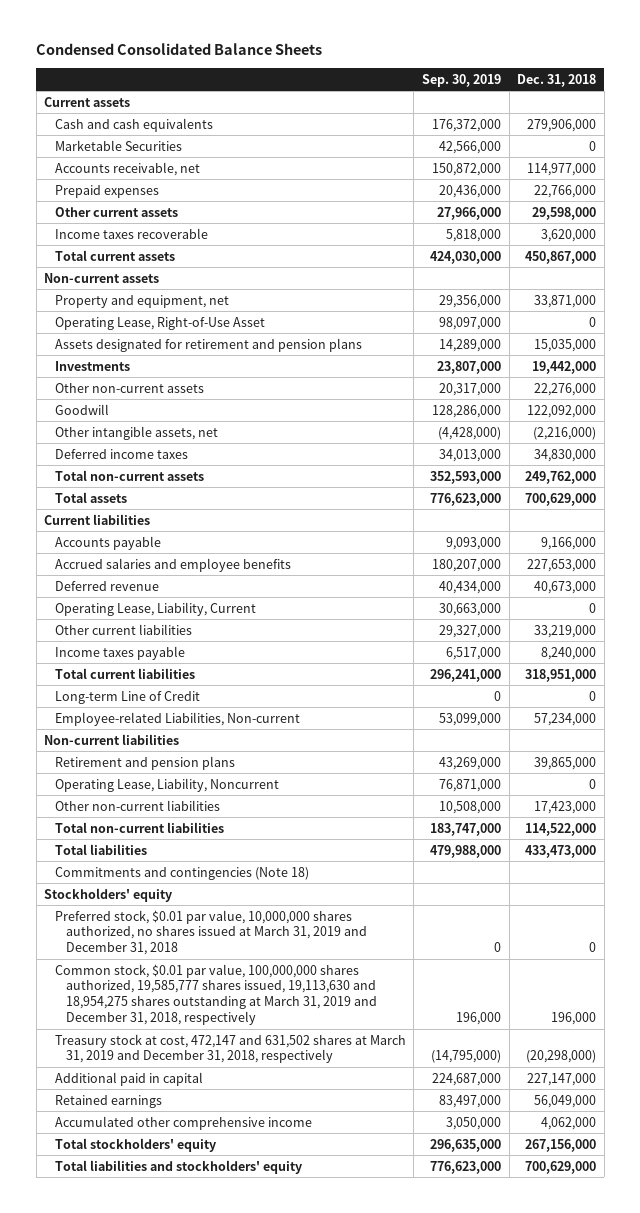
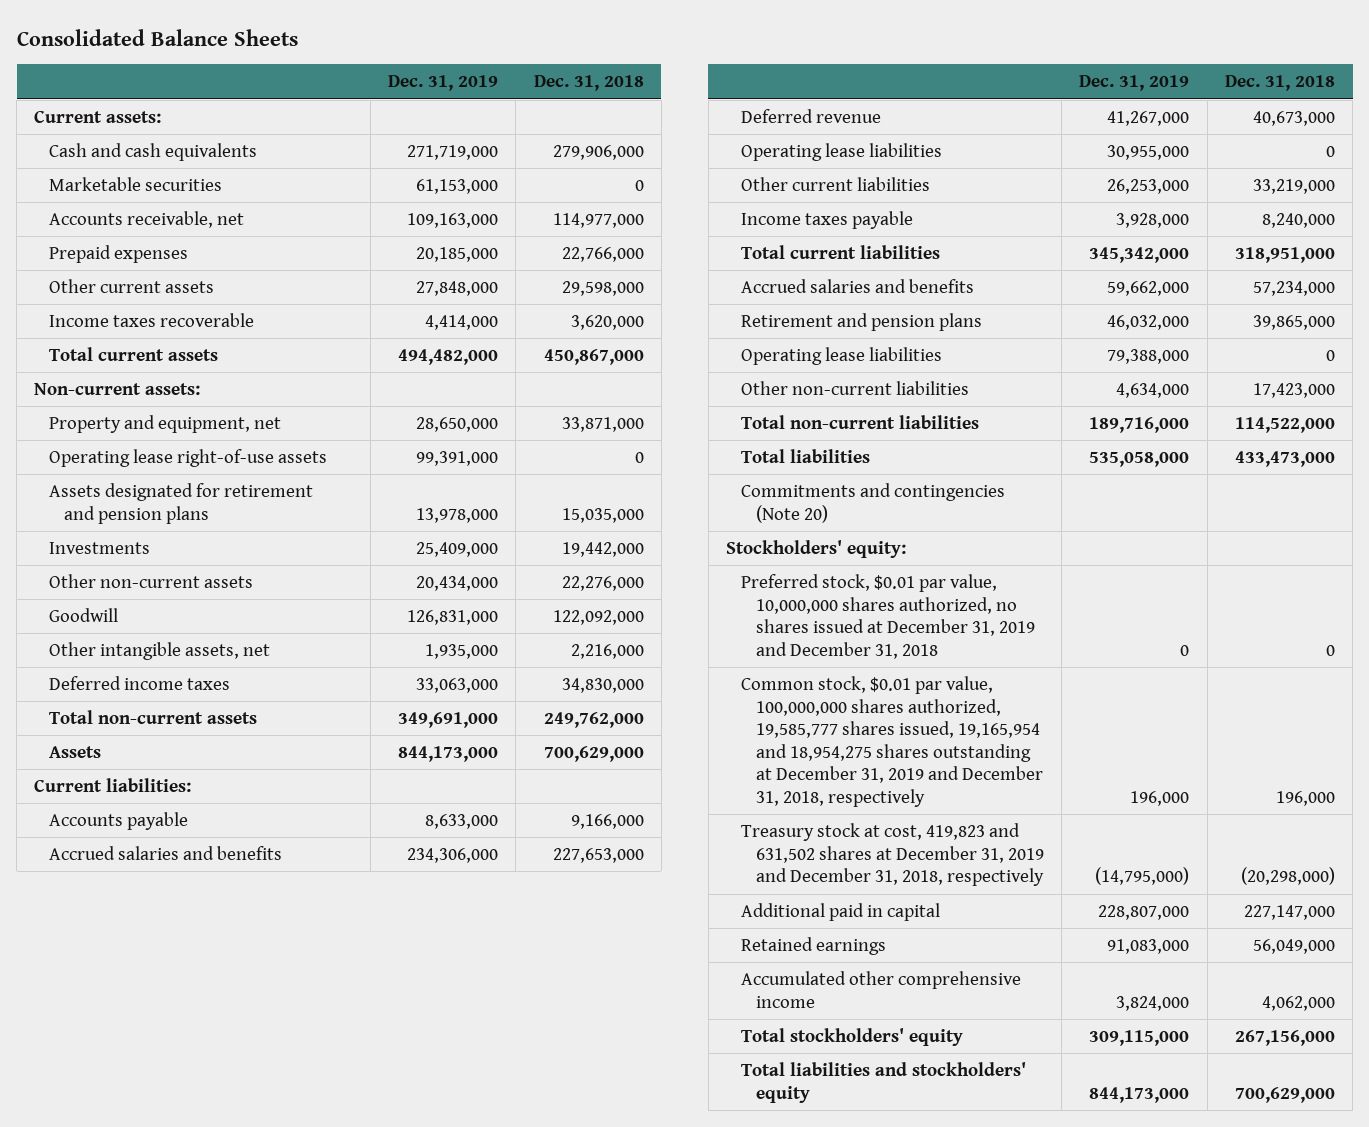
- Condensed Consolidated Balance Sheets
+ Consolidated Balance Sheets
- | Sep. 30, 2019 | Dec. 31, 2018
+ | Dec. 31, 2019 | Dec. 31, 2018
- Current assets
+ Current assets:
- Marketable Securities | 42,566,000 | 0
+ Marketable securities | 61,153,000 | 0
- Non-current assets
+ Non-current assets:
- Operating Lease, Right-of-Use Asset | 98,097,000 | 0
+ Operating lease right-of-use assets | 99,391,000 | 0
- Other intangible assets, net | (4,428,000) | (2,216,000)
+ Other intangible assets, net | 1,935,000 | 2,216,000
- Total assets | 776,623,000 | 700,629,000
- Current liabilities
+ Assets | 844,173,000 | 700,629,000
+ Current liabilities:
- Accrued salaries and employee benefits | 180,207,000 | 227,653,000
+ Accrued salaries and benefits | 234,306,000 | 227,653,000
- Operating Lease, Liability, Current | 30,663,000 | 0
+ Operating lease liabilities | 30,955,000 | 0
- Long-term Line of Credit | 0 | 0
- Employee-related Liabilities, Non-current | 53,099,000 | 57,234,000
- Non-current liabilities
+ Accrued salaries and benefits | 59,662,000 | 57,234,000
- Operating Lease, Liability, Noncurrent | 76,871,000 | 0
+ Operating lease liabilities | 79,388,000 | 0
- Commitments and contingencies (Note 18)
- Stockholders' equity
- Preferred stock, $0.01 par value, 10,000,000 shares authorized, no shares issued at March 31, 2019 and December 31, 2018 | 0 | 0
- Common stock, $0.01 par value, 100,000,000 shares authorized, 19,585,777 shares issued, 19,113,630 and 18,954,275 shares outstanding at March 31, 2019 and December 31, 2018, respectively | 196,000 | 196,000
- Treasury stock at cost, 472,147 and 631,502 shares at March 31, 2019 and December 31, 2018, respectively | (14,795,000) | (20,298,000)
+ Commitments and contingencies (Note 20)
+ Stockholders' equity:
+ Preferred stock, $0.01 par value, 10,000,000 shares authorized, no shares issued at December 31, 2019 and December 31, 2018 | 0 | 0
+ Common stock, $0.01 par value, 100,000,000 shares authorized, 19,585,777 shares issued, 19,165,954 and 18,954,275 shares outstanding at December 31, 2019 and December 31, 2018, respectively | 196,000 | 196,000
+ Treasury stock at cost, 419,823 and 631,502 shares at December 31, 2019 and December 31, 2018, respectively | (14,795,000) | (20,298,000)

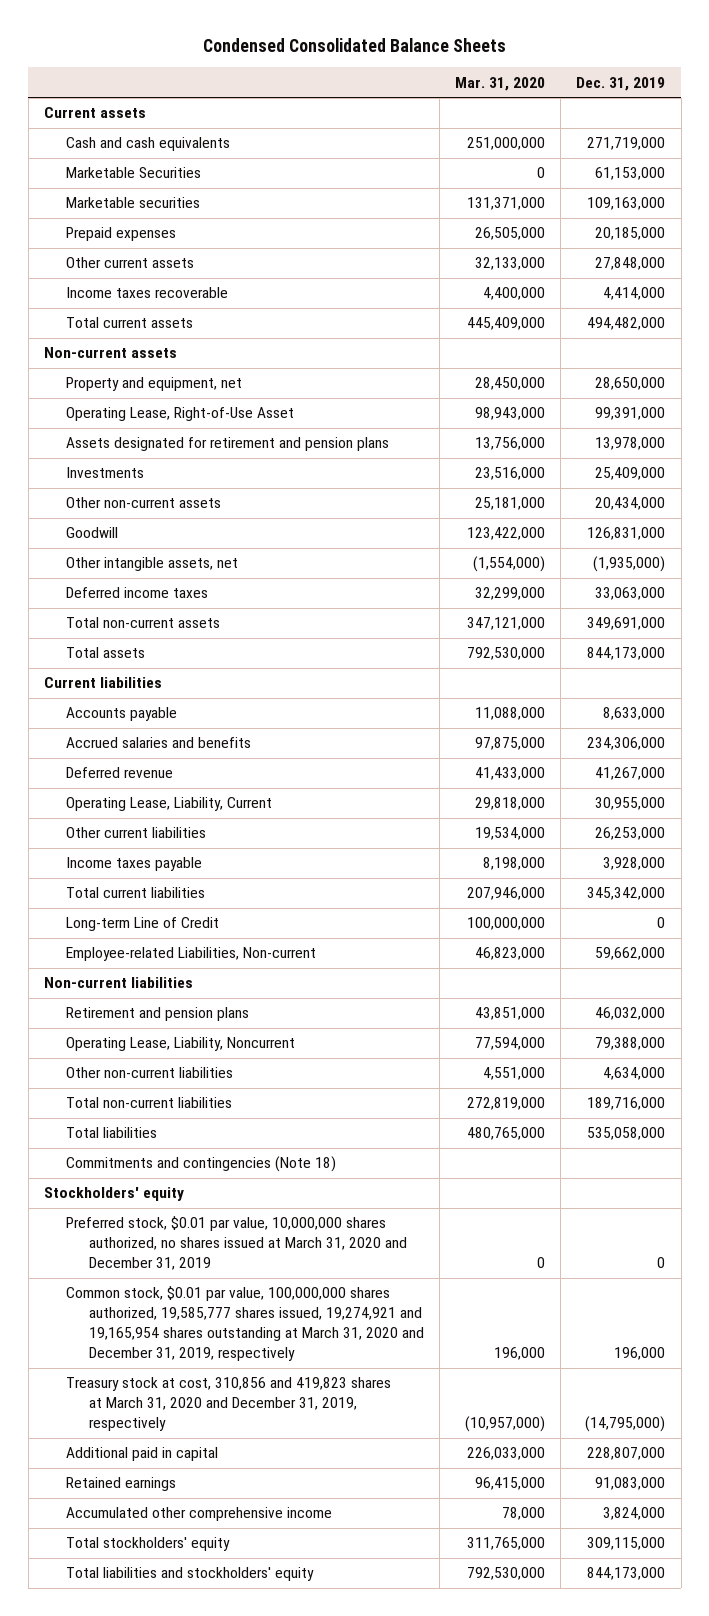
- Consolidated Balance Sheets
+ Condensed Consolidated Balance Sheets
- | Dec. 31, 2019 | Dec. 31, 2018
+ | Mar. 31, 2020 | Dec. 31, 2019
- Current assets:
+ Current assets
- Marketable securities | 61,153,000 | 0
- Accounts receivable, net | 109,163,000 | 114,977,000
+ Marketable Securities | 0 | 61,153,000
+ Marketable securities | 131,371,000 | 109,163,000
- Non-current assets:
+ Non-current assets
- Operating lease right-of-use assets | 99,391,000 | 0
+ Operating Lease, Right-of-Use Asset | 98,943,000 | 99,391,000
- Other intangible assets, net | 1,935,000 | 2,216,000
+ Other intangible assets, net | (1,554,000) | (1,935,000)
- Assets | 844,173,000 | 700,629,000
- Current liabilities:
+ Total assets | 792,530,000 | 844,173,000
+ Current liabilities
- Operating lease liabilities | 30,955,000 | 0
+ Operating Lease, Liability, Current | 29,818,000 | 30,955,000
- Accrued salaries and benefits | 59,662,000 | 57,234,000
+ Long-term Line of Credit | 100,000,000 | 0
+ Employee-related Liabilities, Non-current | 46,823,000 | 59,662,000
+ Non-current liabilities
- Operating lease liabilities | 79,388,000 | 0
+ Operating Lease, Liability, Noncurrent | 77,594,000 | 79,388,000
- Commitments and contingencies (Note 20)
- Stockholders' equity:
- Preferred stock, $0.01 par value, 10,000,000 shares authorized, no shares issued at December 31, 2019 and December 31, 2018 | 0 | 0
- Common stock, $0.01 par value, 100,000,000 shares authorized, 19,585,777 shares issued, 19,165,954 and 18,954,275 shares outstanding at December 31, 2019 and December 31, 2018, respectively | 196,000 | 196,000
- Treasury stock at cost, 419,823 and 631,502 shares at December 31, 2019 and December 31, 2018, respectively | (14,795,000) | (20,298,000)
+ Commitments and contingencies (Note 18)
+ Stockholders' equity
+ Preferred stock, $0.01 par value, 10,000,000 shares authorized, no shares issued at March 31, 2020 and December 31, 2019 | 0 | 0
+ Common stock, $0.01 par value, 100,000,000 shares authorized, 19,585,777 shares issued, 19,274,921 and 19,165,954 shares outstanding at March 31, 2020 and December 31, 2019, respectively | 196,000 | 196,000
+ Treasury stock at cost, 310,856 and 419,823 shares at March 31, 2020 and December 31, 2019, respectively | (10,957,000) | (14,795,000)

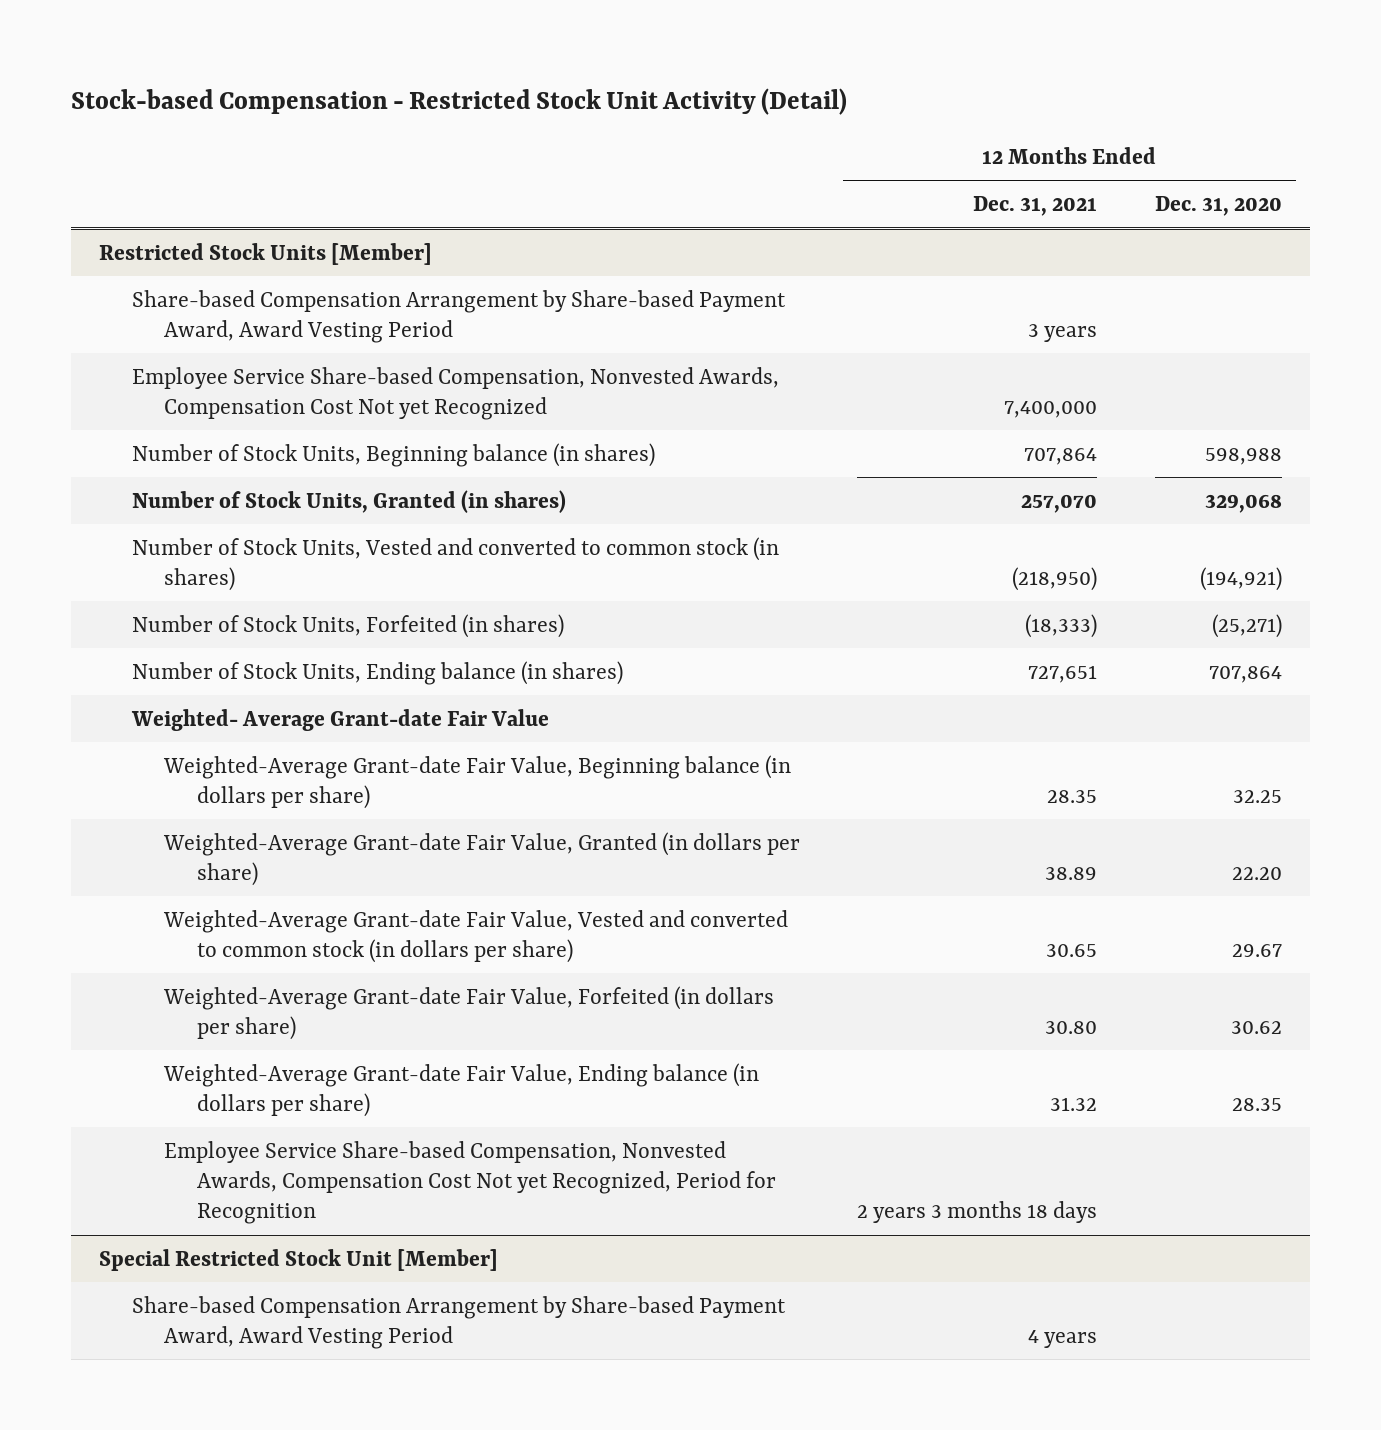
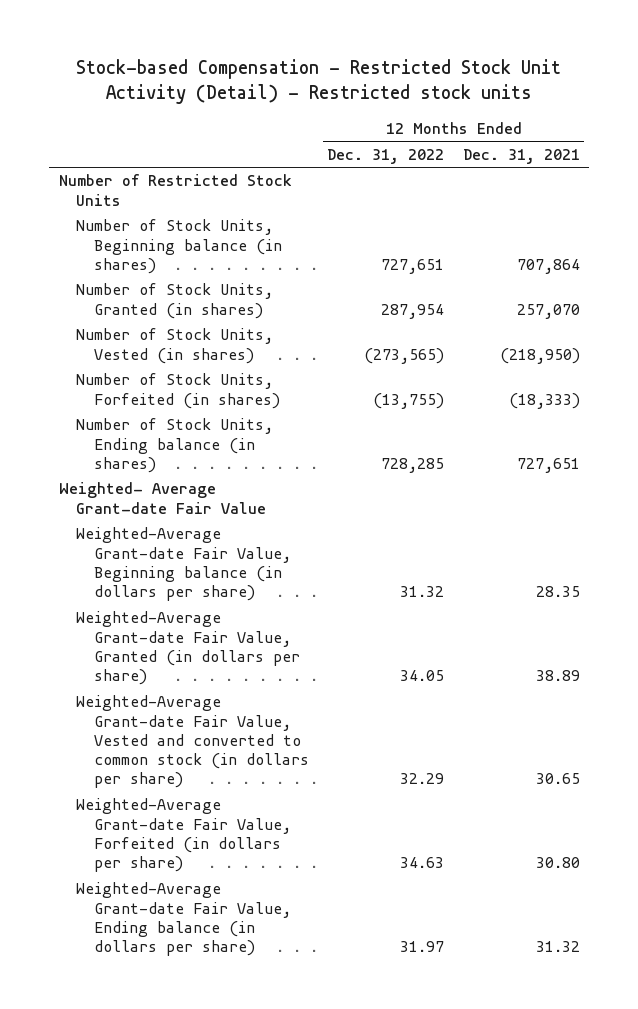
- Stock-based Compensation - Restricted Stock Unit Activity (Detail)
+ Stock-based Compensation - Restricted Stock Unit Activity (Detail) - Restricted stock units
- | 12 Months Ended Dec. 31, 2021 | 12 Months Ended Dec. 31, 2020
+ | 12 Months Ended Dec. 31, 2022 | 12 Months Ended Dec. 31, 2021
- Restricted Stock Units [Member]
- Share-based Compensation Arrangement by Share-based Payment Award, Award Vesting Period | 3 years |
- Employee Service Share-based Compensation, Nonvested Awards, Compensation Cost Not yet Recognized | 7,400,000 |
+ Number of Restricted Stock Units
- Number of Stock Units, Vested and converted to common stock (in shares) | (218,950) | (194,921)
+ Number of Stock Units, Vested (in shares) | (273,565) | (218,950)
- Employee Service Share-based Compensation, Nonvested Awards, Compensation Cost Not yet Recognized, Period for Recognition | 2 years 3 months 18 days |
- Special Restricted Stock Unit [Member]
- Share-based Compensation Arrangement by Share-based Payment Award, Award Vesting Period | 4 years |

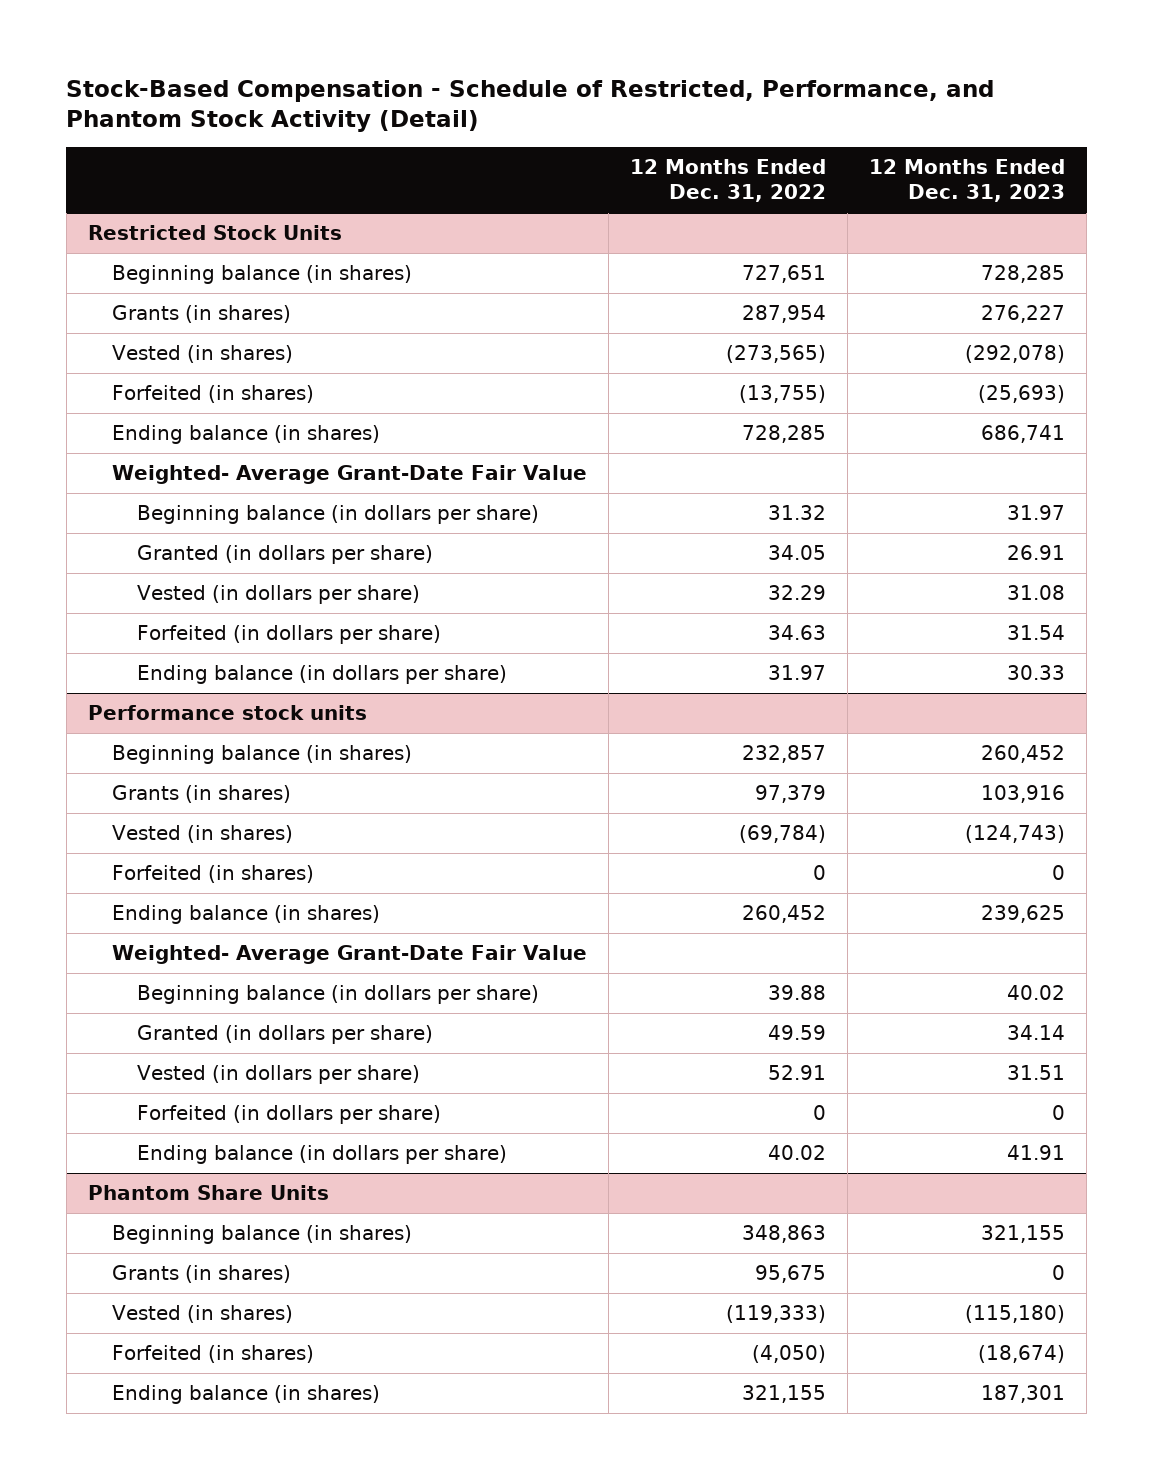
- Stock-based Compensation - Restricted Stock Unit Activity (Detail) - Restricted stock units
+ Stock-Based Compensation - Schedule of Restricted, Performance, and Phantom Stock Activity (Detail)
- | 12 Months Ended Dec. 31, 2022 | 12 Months Ended Dec. 31, 2021
+ | 12 Months Ended Dec. 31, 2022 | 12 Months Ended Dec. 31, 2023
- Number of Restricted Stock Units
- Number of Stock Units, Beginning balance (in shares) | 727,651 | 707,864
- Number of Stock Units, Granted (in shares) | 287,954 | 257,070
- Number of Stock Units, Vested (in shares) | (273,565) | (218,950)
- Number of Stock Units, Forfeited (in shares) | (13,755) | (18,333)
- Number of Stock Units, Ending balance (in shares) | 728,285 | 727,651
- Weighted- Average Grant-date Fair Value
- Weighted-Average Grant-date Fair Value, Beginning balance (in dollars per share) | 31.32 | 28.35
- Weighted-Average Grant-date Fair Value, Granted (in dollars per share) | 34.05 | 38.89
- Weighted-Average Grant-date Fair Value, Vested and converted to common stock (in dollars per share) | 32.29 | 30.65
- Weighted-Average Grant-date Fair Value, Forfeited (in dollars per share) | 34.63 | 30.80
- Weighted-Average Grant-date Fair Value, Ending balance (in dollars per share) | 31.97 | 31.32
+ Restricted Stock Units
+ Beginning balance (in shares) | 727,651 | 728,285
+ Grants (in shares) | 287,954 | 276,227
+ Vested (in shares) | (273,565) | (292,078)
+ Forfeited (in shares) | (13,755) | (25,693)
+ Ending balance (in shares) | 728,285 | 686,741
+ Weighted- Average Grant-Date Fair Value
+ Beginning balance (in dollars per share) | 31.32 | 31.97
+ Granted (in dollars per share) | 34.05 | 26.91
+ Vested (in dollars per share) | 32.29 | 31.08
+ Forfeited (in dollars per share) | 34.63 | 31.54
+ Ending balance (in dollars per share) | 31.97 | 30.33
+ Performance stock units
+ Beginning balance (in shares) | 232,857 | 260,452
+ Grants (in shares) | 97,379 | 103,916
+ Vested (in shares) | (69,784) | (124,743)
+ Forfeited (in shares) | 0 | 0
+ Ending balance (in shares) | 260,452 | 239,625
+ Weighted- Average Grant-Date Fair Value
+ Beginning balance (in dollars per share) | 39.88 | 40.02
+ Granted (in dollars per share) | 49.59 | 34.14
+ Vested (in dollars per share) | 52.91 | 31.51
+ Forfeited (in dollars per share) | 0 | 0
+ Ending balance (in dollars per share) | 40.02 | 41.91
+ Phantom Share Units
+ Beginning balance (in shares) | 348,863 | 321,155
+ Grants (in shares) | 95,675 | 0
+ Vested (in shares) | (119,333) | (115,180)
+ Forfeited (in shares) | (4,050) | (18,674)
+ Ending balance (in shares) | 321,155 | 187,301

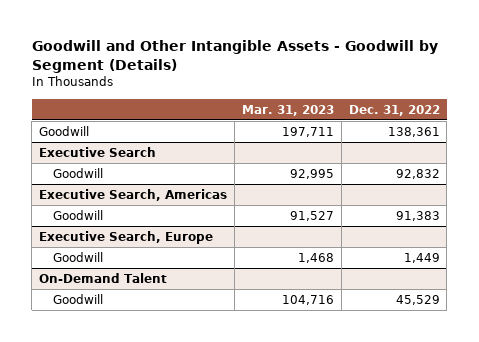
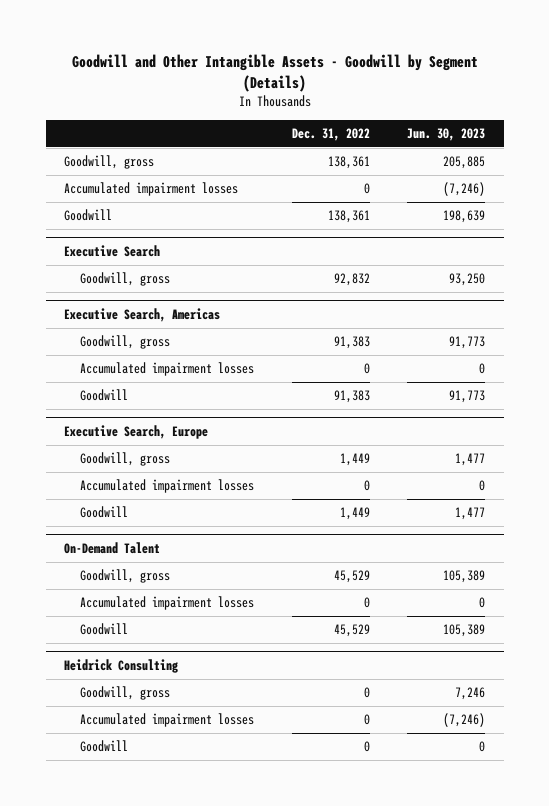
- | Mar. 31, 2023 | Dec. 31, 2022
+ | Dec. 31, 2022 | Jun. 30, 2023
+ Goodwill, gross | 138,361 | 205,885
+ Accumulated impairment losses | 0 | (7,246)
@ Executive Search
- Goodwill | 92,995 | 92,832
+ Goodwill, gross | 92,832 | 93,250
@ Executive Search, Americas
+ Goodwill, gross | 91,383 | 91,773
+ Accumulated impairment losses | 0 | 0
@ Executive Search, Europe
+ Goodwill, gross | 1,449 | 1,477
+ Accumulated impairment losses | 0 | 0
@ On-Demand Talent
+ Goodwill, gross | 45,529 | 105,389
+ Accumulated impairment losses | 0 | 0
+ Heidrick Consulting
+ Goodwill, gross | 0 | 7,246
+ Accumulated impairment losses | 0 | (7,246)
+ Goodwill | 0 | 0

